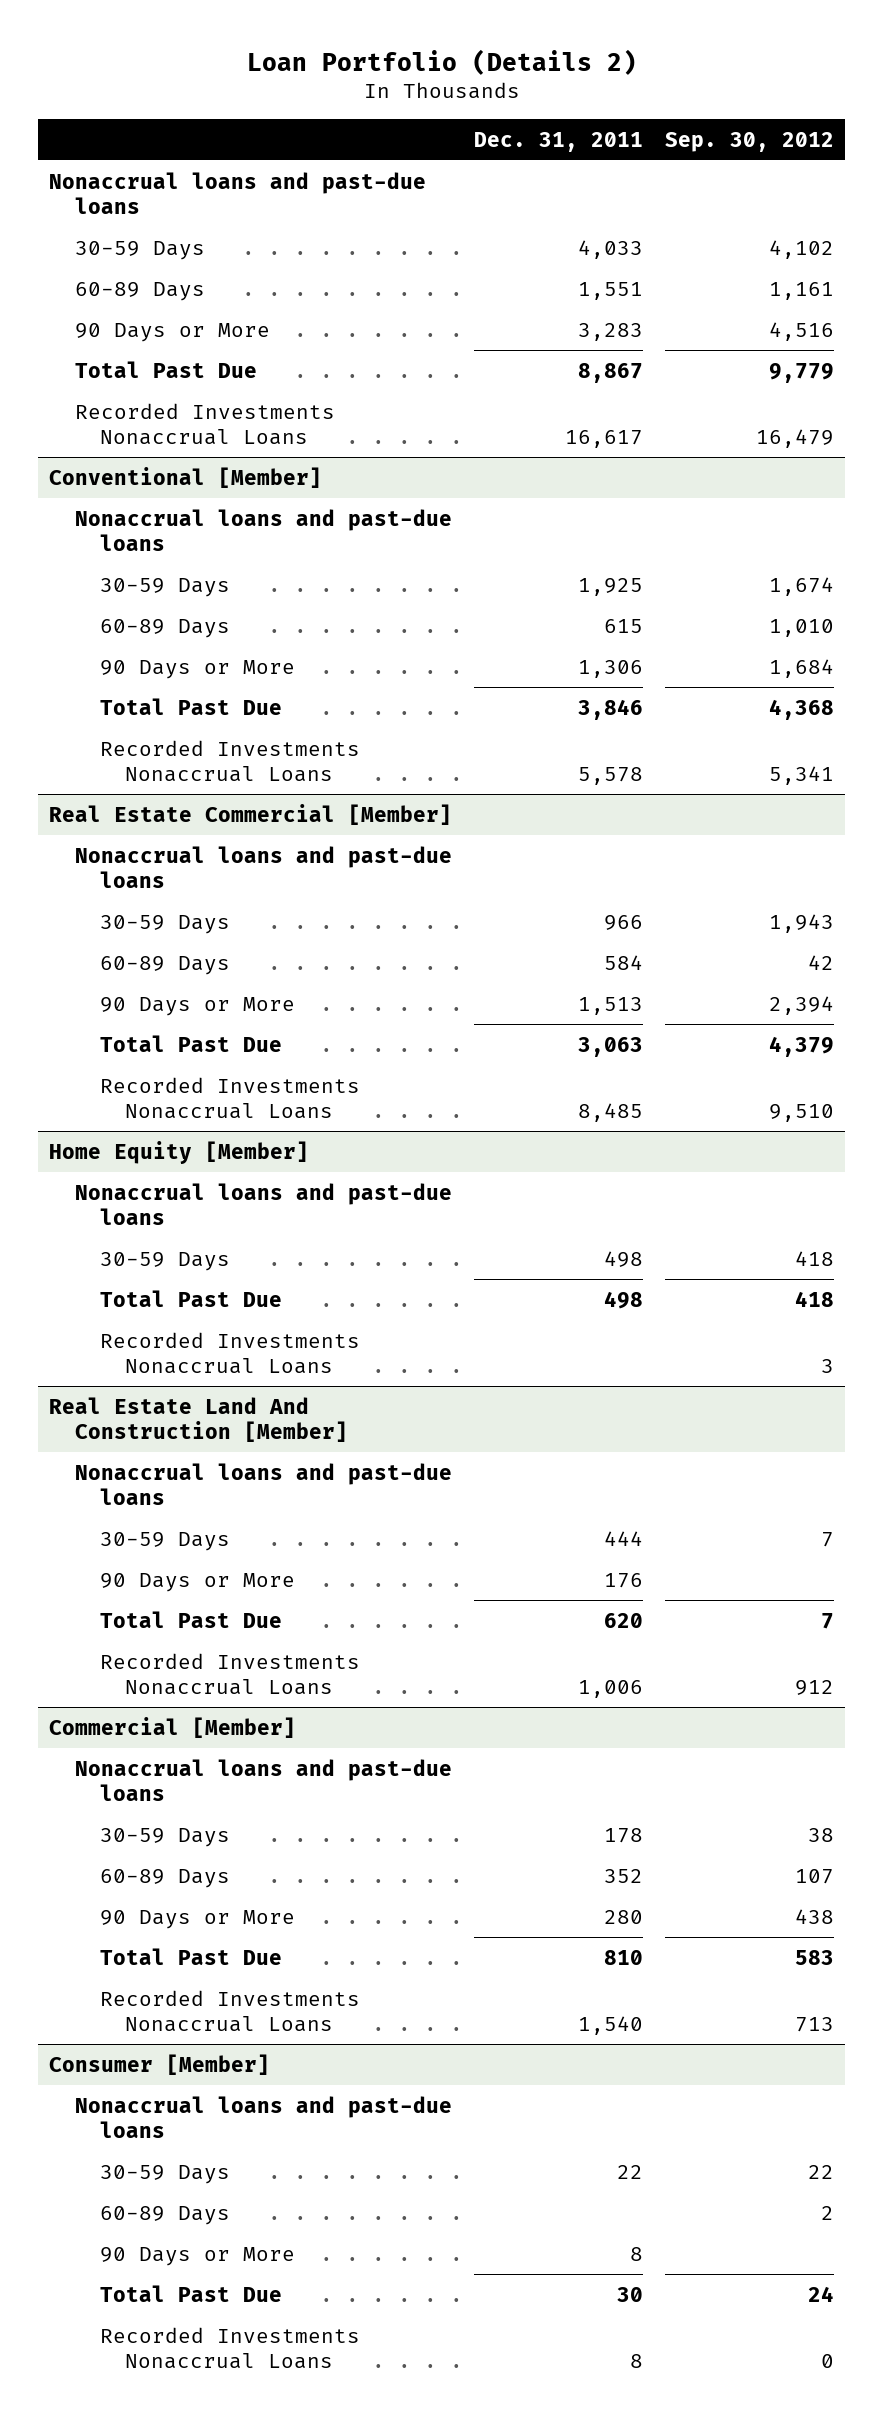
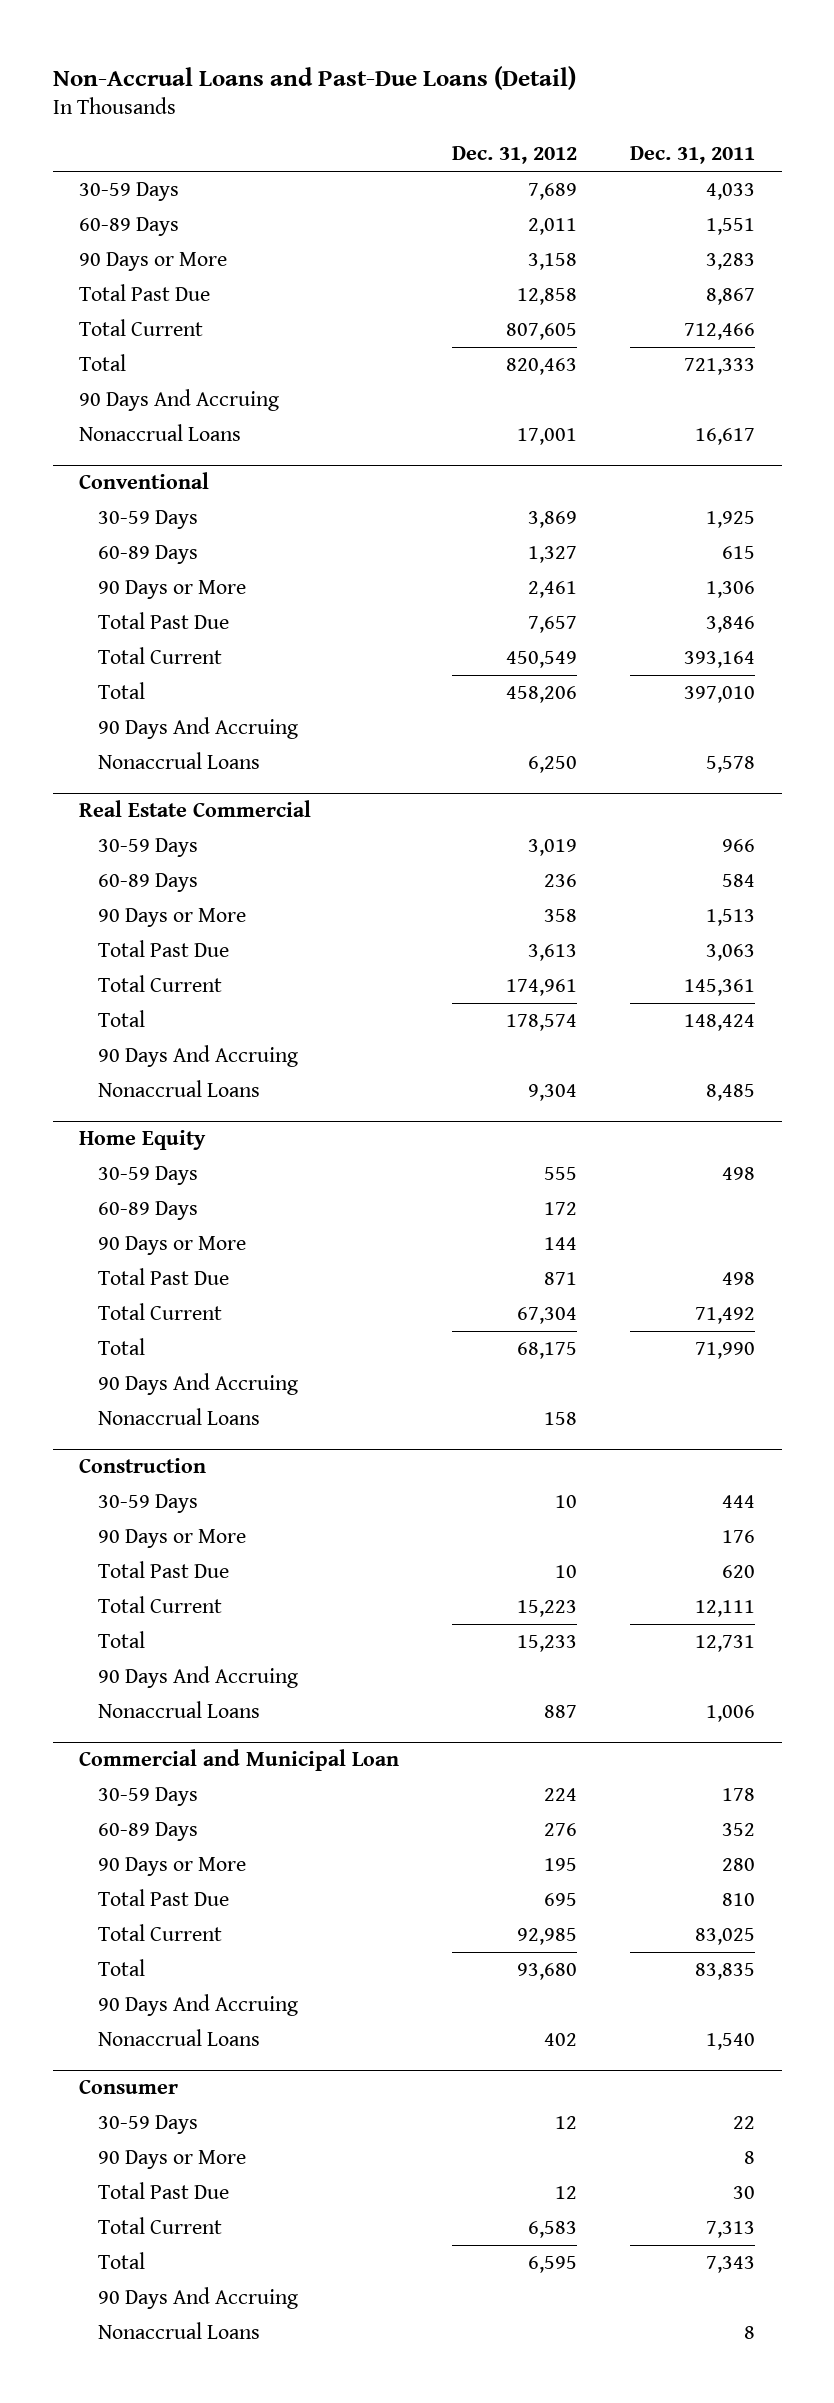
- Loan Portfolio (Details 2)
+ Non-Accrual Loans and Past-Due Loans (Detail)
- | Dec. 31, 2011 | Sep. 30, 2012
+ | Dec. 31, 2012 | Dec. 31, 2011
- Nonaccrual loans and past-due loans
- Recorded Investments Nonaccrual Loans | 16,617 | 16,479
- Conventional [Member]
- Nonaccrual loans and past-due loans
+ Total Current | 807,605 | 712,466
+ Total | 820,463 | 721,333
+ 90 Days And Accruing
+ Nonaccrual Loans | 17,001 | 16,617
+ Conventional
- Recorded Investments Nonaccrual Loans | 5,578 | 5,341
- Real Estate Commercial [Member]
- Nonaccrual loans and past-due loans
+ Total Current | 450,549 | 393,164
+ Total | 458,206 | 397,010
+ 90 Days And Accruing
+ Nonaccrual Loans | 6,250 | 5,578
+ Real Estate Commercial
- Recorded Investments Nonaccrual Loans | 8,485 | 9,510
- Home Equity [Member]
- Nonaccrual loans and past-due loans
+ Total Current | 174,961 | 145,361
+ Total | 178,574 | 148,424
+ 90 Days And Accruing
+ Nonaccrual Loans | 9,304 | 8,485
+ Home Equity
+ 60-89 Days | 172 |
+ 90 Days or More | 144 |
- Recorded Investments Nonaccrual Loans | | 3
- Real Estate Land And Construction [Member]
- Nonaccrual loans and past-due loans
+ Total Current | 67,304 | 71,492
+ Total | 68,175 | 71,990
+ 90 Days And Accruing
+ Nonaccrual Loans | 158 |
+ Construction
- Recorded Investments Nonaccrual Loans | 1,006 | 912
- Commercial [Member]
- Nonaccrual loans and past-due loans
+ Total Current | 15,223 | 12,111
+ Total | 15,233 | 12,731
+ 90 Days And Accruing
+ Nonaccrual Loans | 887 | 1,006
+ Commercial and Municipal Loan
- Recorded Investments Nonaccrual Loans | 1,540 | 713
- Consumer [Member]
- Nonaccrual loans and past-due loans
+ Total Current | 92,985 | 83,025
+ Total | 93,680 | 83,835
+ 90 Days And Accruing
+ Nonaccrual Loans | 402 | 1,540
+ Consumer
- 60-89 Days | | 2
- Recorded Investments Nonaccrual Loans | 8 | 0
+ Total Current | 6,583 | 7,313
+ Total | 6,595 | 7,343
+ 90 Days And Accruing
+ Nonaccrual Loans | | 8

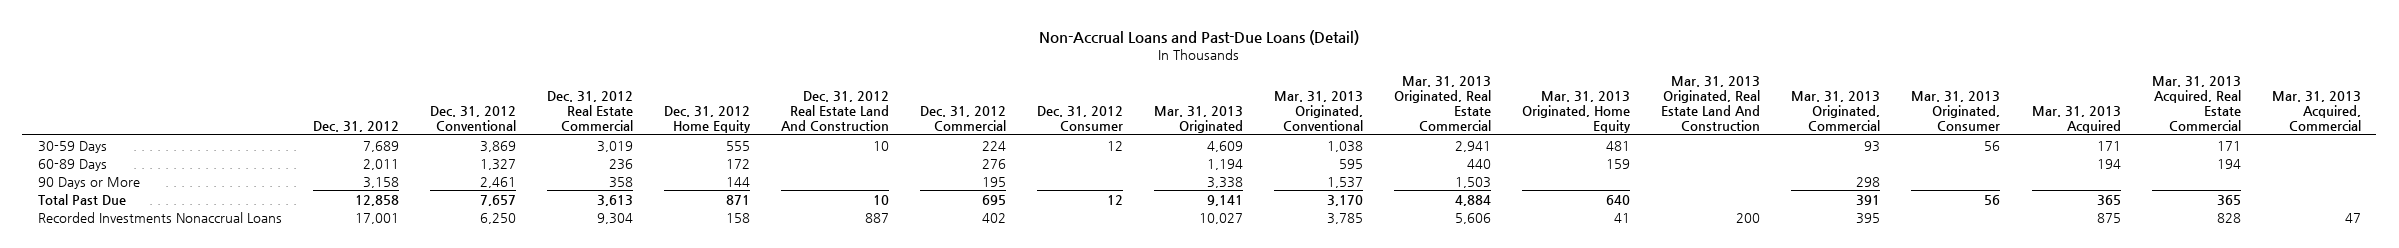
- | Dec. 31, 2012 | Dec. 31, 2011
+ | Dec. 31, 2012 | Dec. 31, 2012 Conventional | Dec. 31, 2012 Real Estate Commercial | Dec. 31, 2012 Home Equity | Dec. 31, 2012 Real Estate Land And Construction | Dec. 31, 2012 Commercial | Dec. 31, 2012 Consumer | Mar. 31, 2013 Originated | Mar. 31, 2013 Originated, Conventional | Mar. 31, 2013 Originated, Real Estate Commercial | Mar. 31, 2013 Originated, Home Equity | Mar. 31, 2013 Originated, Real Estate Land And Construction | Mar. 31, 2013 Originated, Commercial | Mar. 31, 2013 Originated, Consumer | Mar. 31, 2013 Acquired | Mar. 31, 2013 Acquired, Real Estate Commercial | Mar. 31, 2013 Acquired, Commercial
- Total Current | 807,605 | 712,466
- Total | 820,463 | 721,333
- 90 Days And Accruing
- Nonaccrual Loans | 17,001 | 16,617
- Conventional
- 30-59 Days | 3,869 | 1,925
- 60-89 Days | 1,327 | 615
- 90 Days or More | 2,461 | 1,306
- Total Past Due | 7,657 | 3,846
- Total Current | 450,549 | 393,164
- Total | 458,206 | 397,010
- 90 Days And Accruing
- Nonaccrual Loans | 6,250 | 5,578
- Real Estate Commercial
- 30-59 Days | 3,019 | 966
- 60-89 Days | 236 | 584
- 90 Days or More | 358 | 1,513
- Total Past Due | 3,613 | 3,063
- Total Current | 174,961 | 145,361
- Total | 178,574 | 148,424
- 90 Days And Accruing
- Nonaccrual Loans | 9,304 | 8,485
- Home Equity
- 30-59 Days | 555 | 498
- 60-89 Days | 172 |
- 90 Days or More | 144 |
- Total Past Due | 871 | 498
- Total Current | 67,304 | 71,492
- Total | 68,175 | 71,990
- 90 Days And Accruing
- Nonaccrual Loans | 158 |
- Construction
- 30-59 Days | 10 | 444
- 90 Days or More | | 176
- Total Past Due | 10 | 620
- Total Current | 15,223 | 12,111
- Total | 15,233 | 12,731
- 90 Days And Accruing
- Nonaccrual Loans | 887 | 1,006
- Commercial and Municipal Loan
- 30-59 Days | 224 | 178
- 60-89 Days | 276 | 352
- 90 Days or More | 195 | 280
- Total Past Due | 695 | 810
- Total Current | 92,985 | 83,025
- Total | 93,680 | 83,835
- 90 Days And Accruing
- Nonaccrual Loans | 402 | 1,540
- Consumer
- 30-59 Days | 12 | 22
- 90 Days or More | | 8
- Total Past Due | 12 | 30
- Total Current | 6,583 | 7,313
- Total | 6,595 | 7,343
- 90 Days And Accruing
- Nonaccrual Loans | | 8
+ Recorded Investments Nonaccrual Loans | 17,001 | 6,250 | 9,304 | 158 | 887 | 402 | | 10,027 | 3,785 | 5,606 | 41 | 200 | 395 | | 875 | 828 | 47

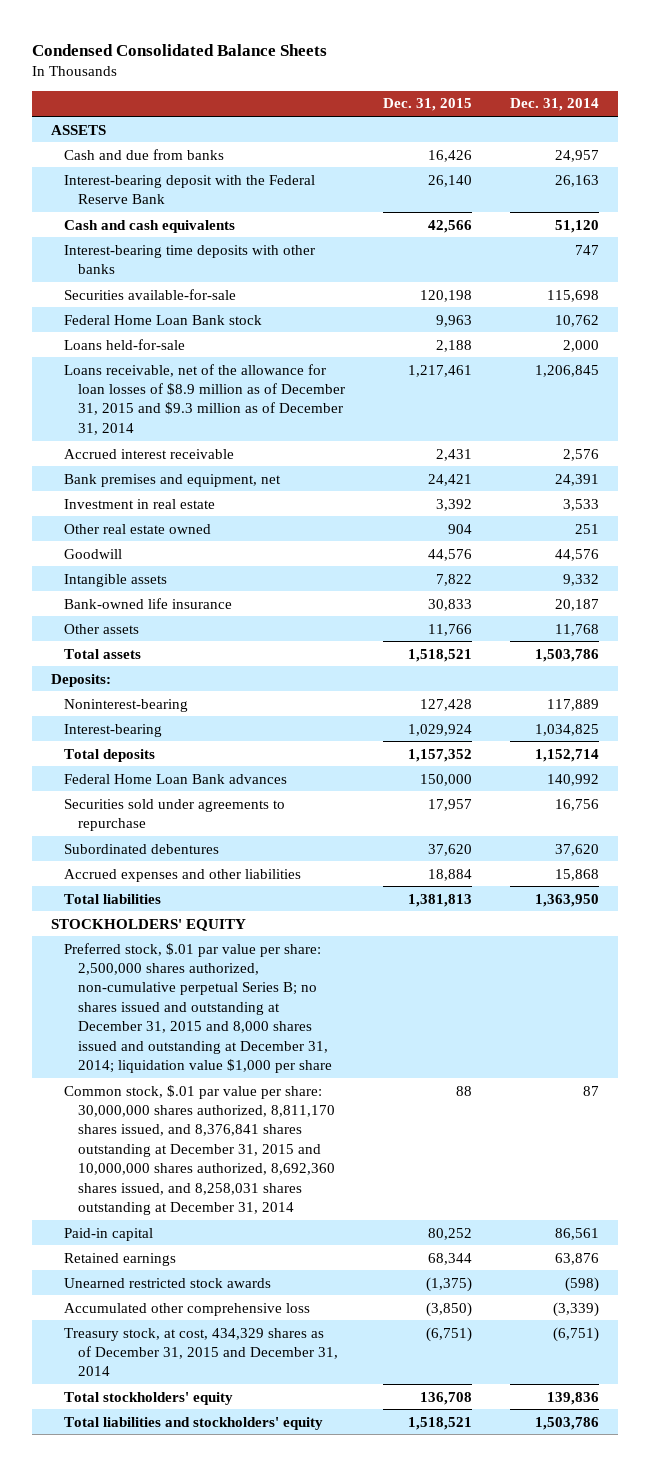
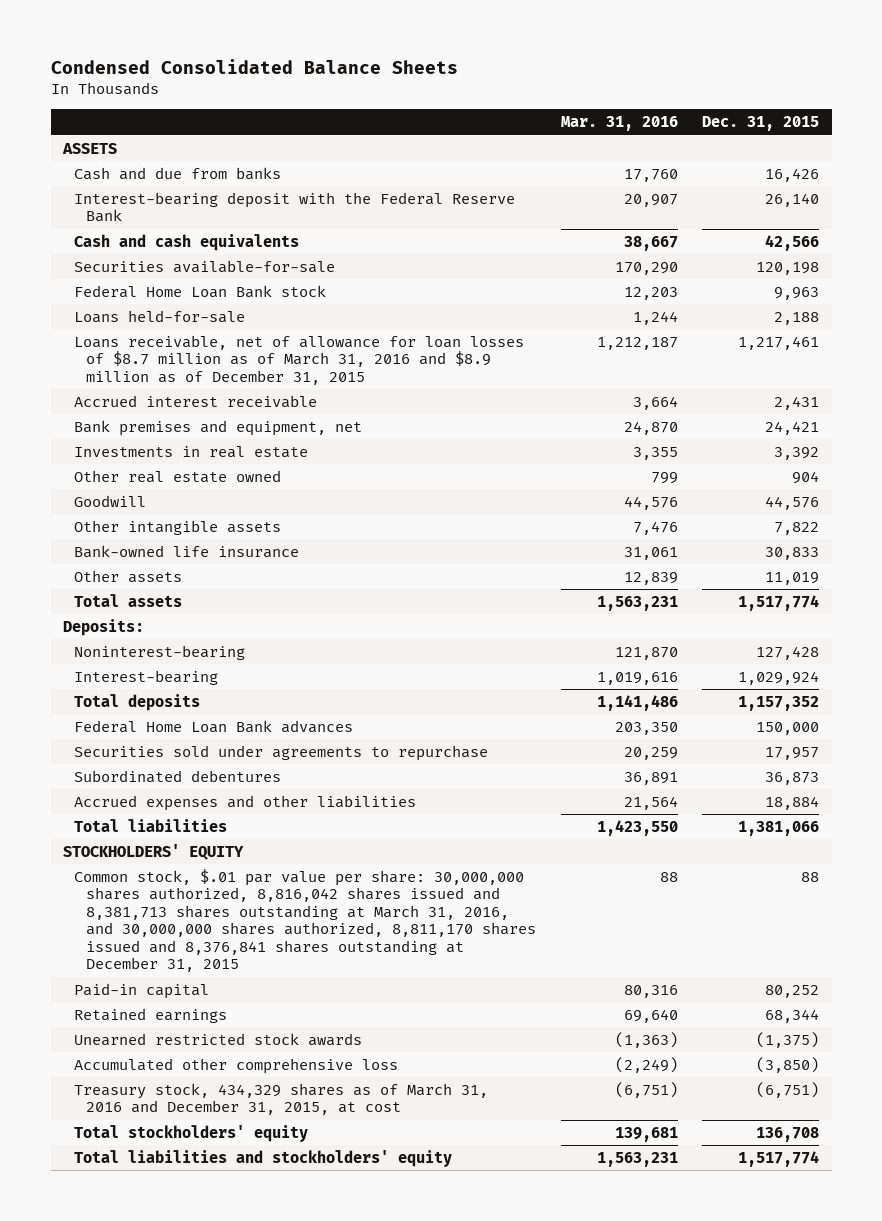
- | Dec. 31, 2015 | Dec. 31, 2014
+ | Mar. 31, 2016 | Dec. 31, 2015
- Interest-bearing time deposits with other banks | | 747
- Loans receivable, net of the allowance for loan losses of $8.9 million as of December 31, 2015 and $9.3 million as of December 31, 2014 | 1,217,461 | 1,206,845
+ Loans receivable, net of allowance for loan losses of $8.7 million as of March 31, 2016 and $8.9 million as of December 31, 2015 | 1,212,187 | 1,217,461
- Investment in real estate | 3,392 | 3,533
+ Investments in real estate | 3,355 | 3,392
- Intangible assets | 7,822 | 9,332
+ Other intangible assets | 7,476 | 7,822
- Other assets | 11,766 | 11,768
- Total assets | 1,518,521 | 1,503,786
+ Other assets | 12,839 | 11,019
+ Total assets | 1,563,231 | 1,517,774
- Subordinated debentures | 37,620 | 37,620
+ Subordinated debentures | 36,891 | 36,873
- Total liabilities | 1,381,813 | 1,363,950
+ Total liabilities | 1,423,550 | 1,381,066
- Preferred stock, $.01 par value per share: 2,500,000 shares authorized, non-cumulative perpetual Series B; no shares issued and outstanding at December 31, 2015 and 8,000 shares issued and outstanding at December 31, 2014; liquidation value $1,000 per share
- Common stock, $.01 par value per share: 30,000,000 shares authorized, 8,811,170 shares issued, and 8,376,841 shares outstanding at December 31, 2015 and 10,000,000 shares authorized, 8,692,360 shares issued, and 8,258,031 shares outstanding at December 31, 2014 | 88 | 87
+ Common stock, $.01 par value per share: 30,000,000 shares authorized, 8,816,042 shares issued and 8,381,713 shares outstanding at March 31, 2016, and 30,000,000 shares authorized, 8,811,170 shares issued and 8,376,841 shares outstanding at December 31, 2015 | 88 | 88
- Treasury stock, at cost, 434,329 shares as of December 31, 2015 and December 31, 2014 | (6,751) | (6,751)
+ Treasury stock, 434,329 shares as of March 31, 2016 and December 31, 2015, at cost | (6,751) | (6,751)
- Total liabilities and stockholders' equity | 1,518,521 | 1,503,786
+ Total liabilities and stockholders' equity | 1,563,231 | 1,517,774

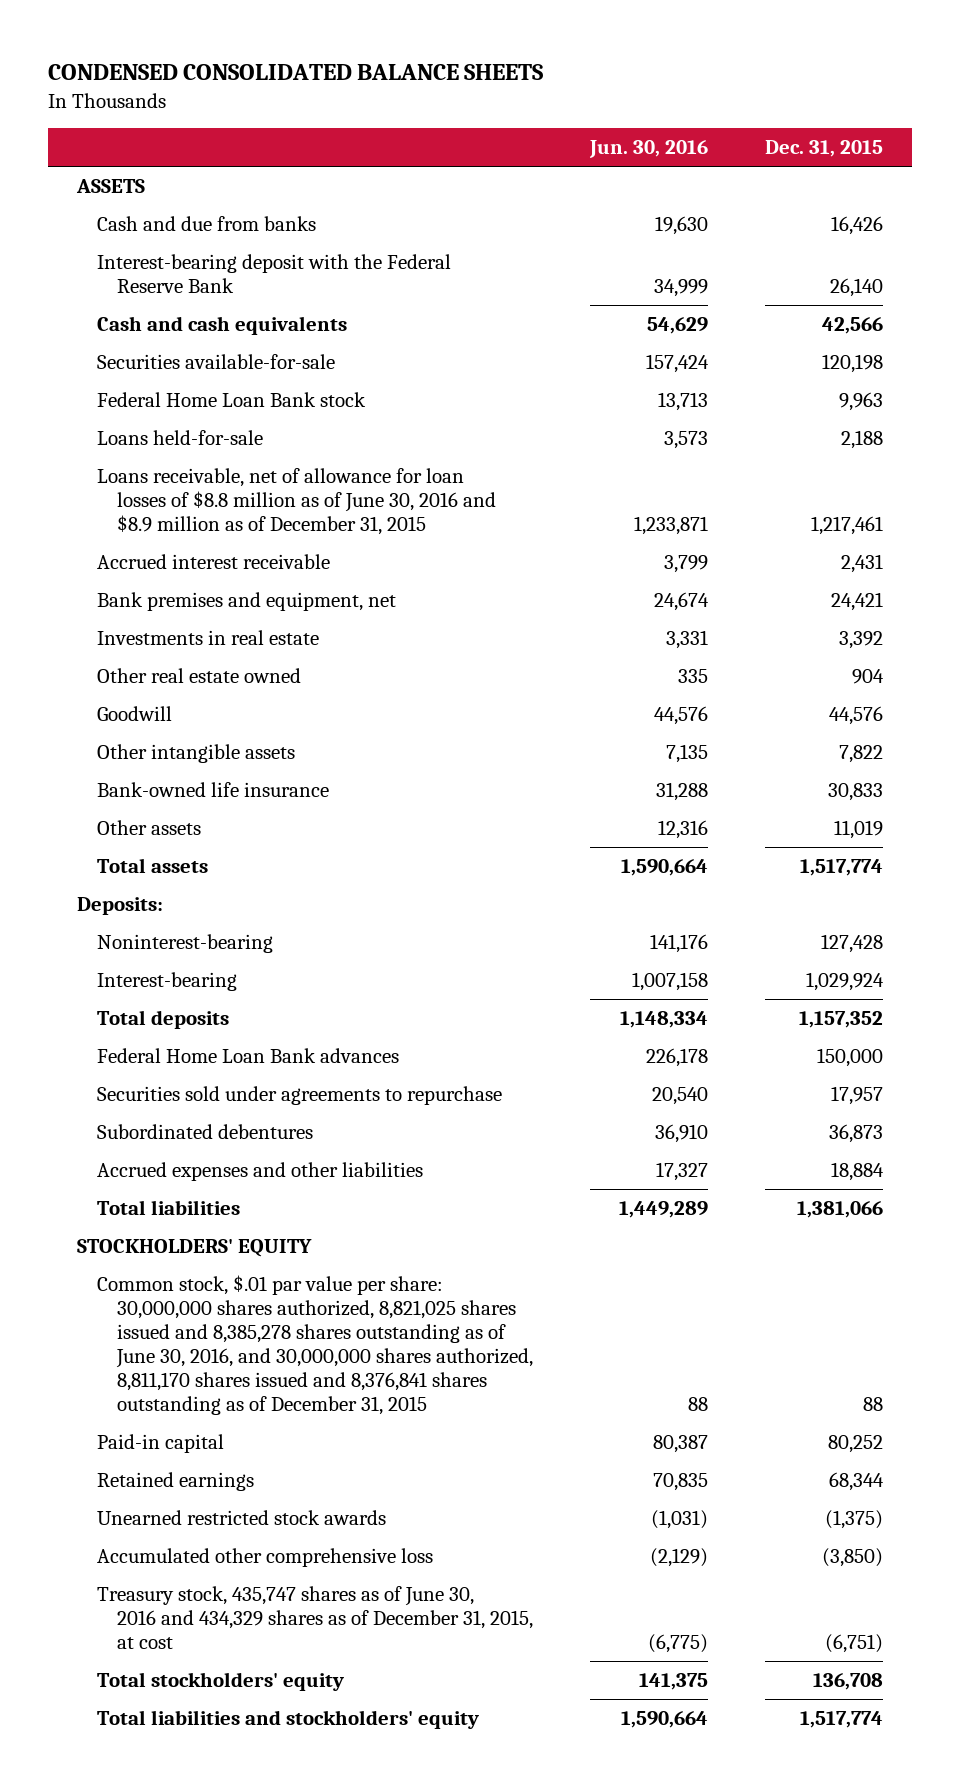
- Condensed Consolidated Balance Sheets
+ CONDENSED CONSOLIDATED BALANCE SHEETS
- | Mar. 31, 2016 | Dec. 31, 2015
+ | Jun. 30, 2016 | Dec. 31, 2015
- Loans receivable, net of allowance for loan losses of $8.7 million as of March 31, 2016 and $8.9 million as of December 31, 2015 | 1,212,187 | 1,217,461
+ Loans receivable, net of allowance for loan losses of $8.8 million as of June 30, 2016 and $8.9 million as of December 31, 2015 | 1,233,871 | 1,217,461
- Common stock, $.01 par value per share: 30,000,000 shares authorized, 8,816,042 shares issued and 8,381,713 shares outstanding at March 31, 2016, and 30,000,000 shares authorized, 8,811,170 shares issued and 8,376,841 shares outstanding at December 31, 2015 | 88 | 88
+ Common stock, $.01 par value per share: 30,000,000 shares authorized, 8,821,025 shares issued and 8,385,278 shares outstanding as of June 30, 2016, and 30,000,000 shares authorized, 8,811,170 shares issued and 8,376,841 shares outstanding as of December 31, 2015 | 88 | 88
- Treasury stock, 434,329 shares as of March 31, 2016 and December 31, 2015, at cost | (6,751) | (6,751)
+ Treasury stock, 435,747 shares as of June 30, 2016 and 434,329 shares as of December 31, 2015, at cost | (6,775) | (6,751)

